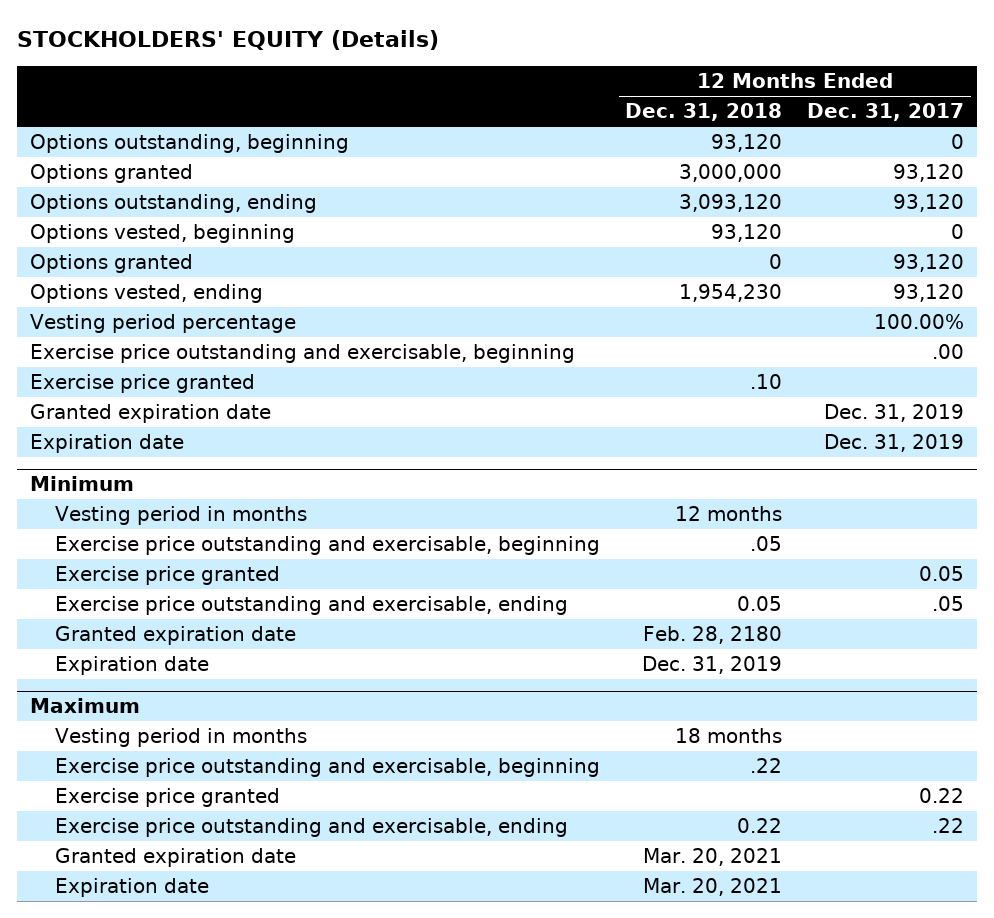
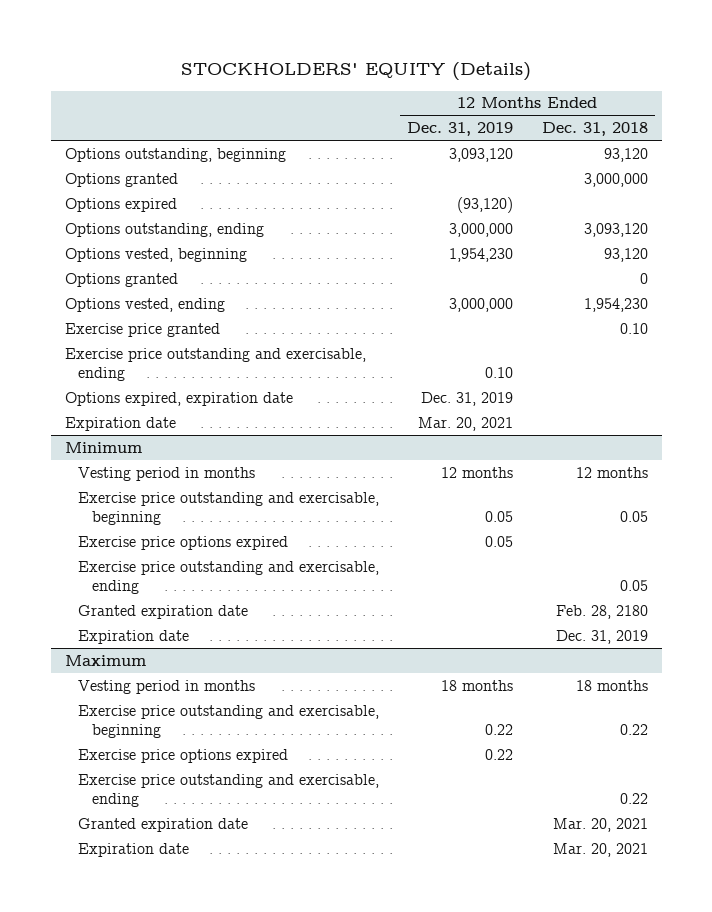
- | 12 Months Ended Dec. 31, 2018 | 12 Months Ended Dec. 31, 2017
+ | 12 Months Ended Dec. 31, 2019 | 12 Months Ended Dec. 31, 2018
+ Options expired | (93,120) |
- Vesting period percentage | | 100.00%
- Exercise price outstanding and exercisable, beginning | | .00
- Exercise price granted | .10 |
- Granted expiration date | | Dec. 31, 2019
+ Exercise price granted | | 0.10
+ Exercise price outstanding and exercisable, ending | 0.10 |
+ Options expired, expiration date | Dec. 31, 2019 |
@ Minimum
- Exercise price outstanding and exercisable, beginning | .05 |
- Exercise price granted | | 0.05
+ Exercise price outstanding and exercisable, beginning | 0.05 | 0.05
+ Exercise price options expired | 0.05 |
@ Maximum
- Exercise price outstanding and exercisable, beginning | .22 |
- Exercise price granted | | 0.22
+ Exercise price outstanding and exercisable, beginning | 0.22 | 0.22
+ Exercise price options expired | 0.22 |

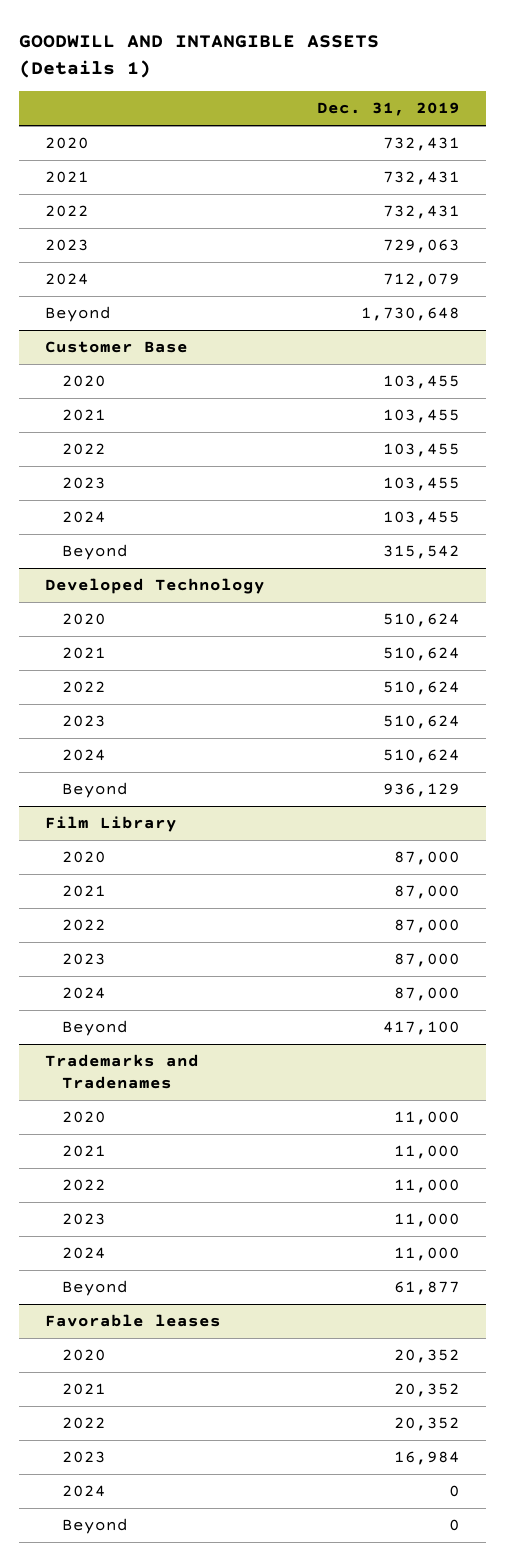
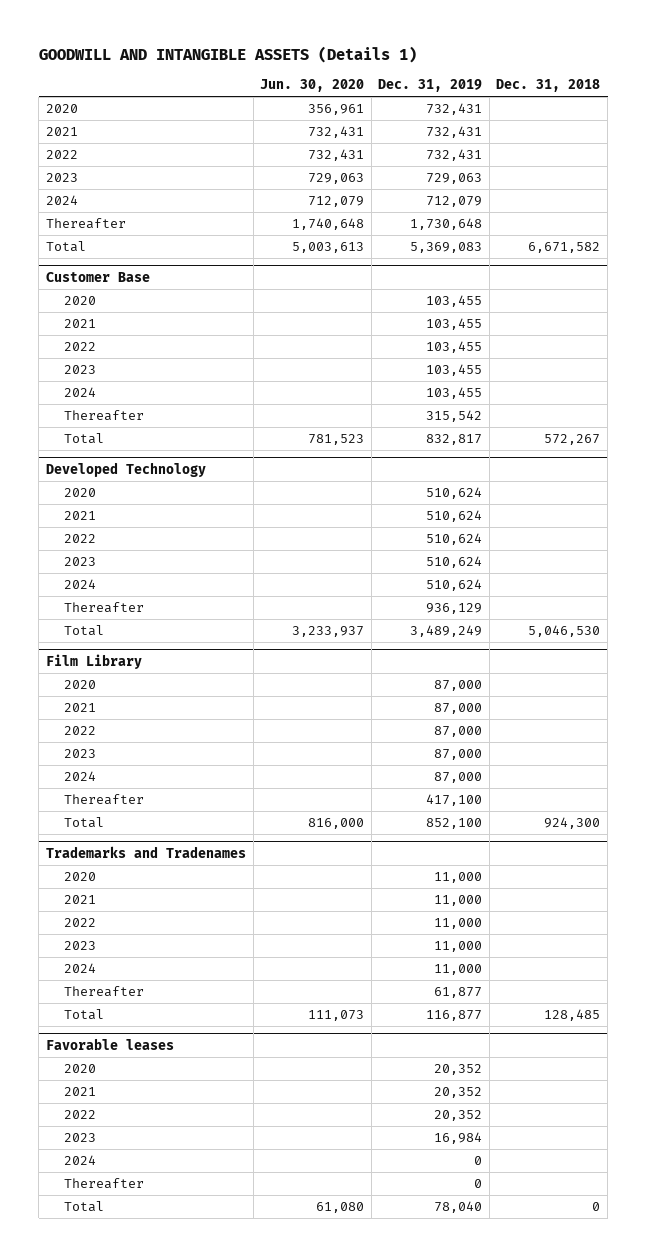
- | Dec. 31, 2019
+ | Jun. 30, 2020 | Dec. 31, 2019 | Dec. 31, 2018
- Beyond | 1,730,648
+ Thereafter | 1,740,648 | 1,730,648 |
+ Total | 5,003,613 | 5,369,083 | 6,671,582
@ Customer Base
- Beyond | 315,542
+ Thereafter | | 315,542 |
+ Total | 781,523 | 832,817 | 572,267
@ Developed Technology
- Beyond | 936,129
+ Thereafter | | 936,129 |
+ Total | 3,233,937 | 3,489,249 | 5,046,530
@ Film Library
- Beyond | 417,100
+ Thereafter | | 417,100 |
+ Total | 816,000 | 852,100 | 924,300
@ Trademarks and Tradenames
- Beyond | 61,877
+ Thereafter | | 61,877 |
+ Total | 111,073 | 116,877 | 128,485
@ Favorable leases
- Beyond | 0
+ Thereafter | | 0 |
+ Total | 61,080 | 78,040 | 0

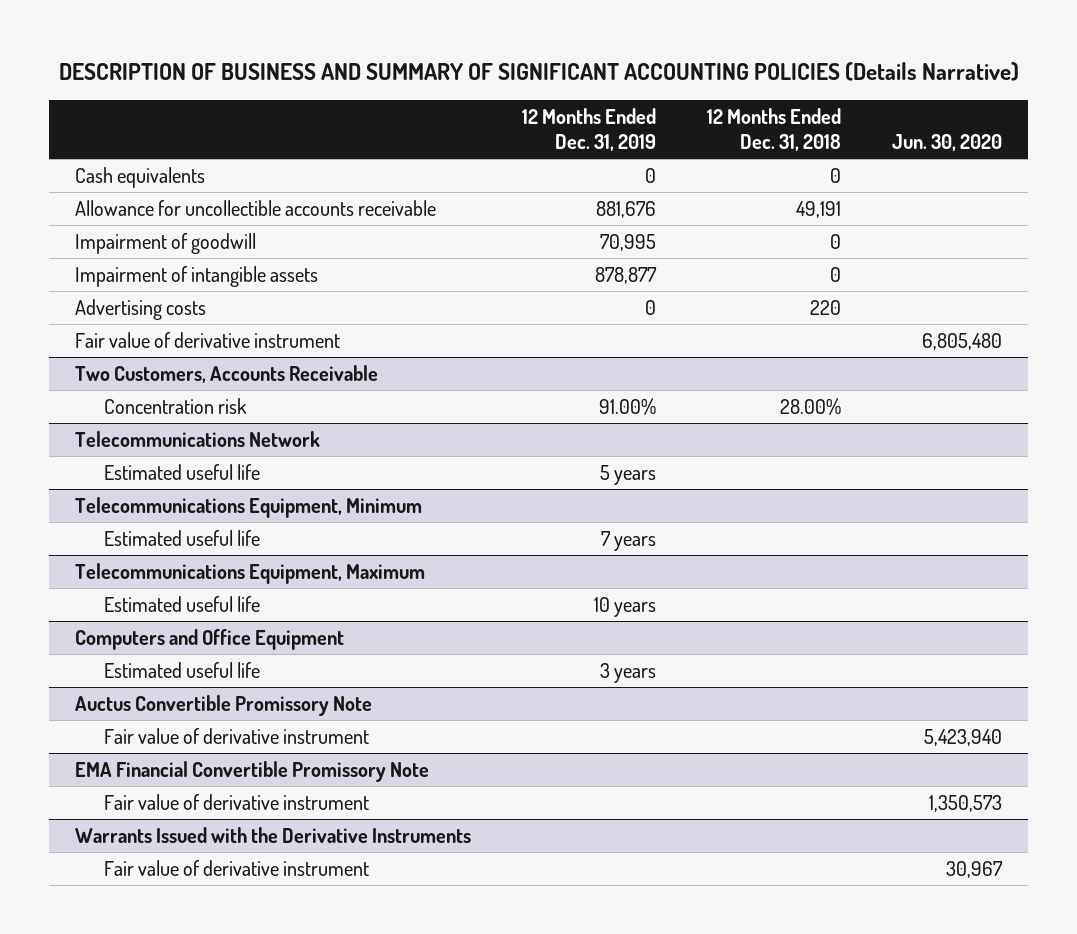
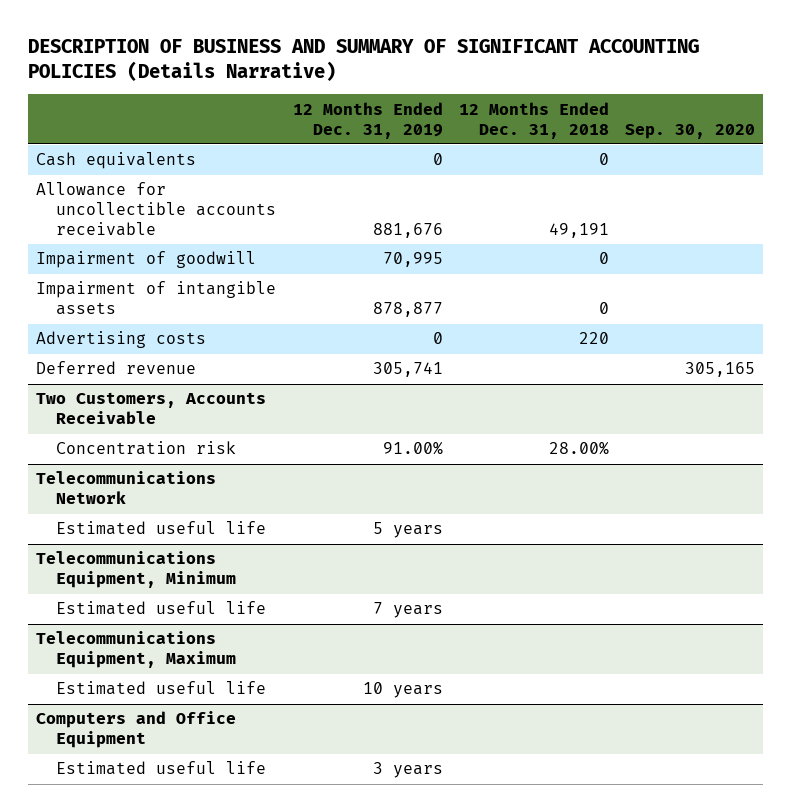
- | 12 Months Ended Dec. 31, 2019 | 12 Months Ended Dec. 31, 2018 | Jun. 30, 2020
+ | 12 Months Ended Dec. 31, 2019 | 12 Months Ended Dec. 31, 2018 | Sep. 30, 2020
- Fair value of derivative instrument | | | 6,805,480
+ Deferred revenue | 305,741 | | 305,165
- Auctus Convertible Promissory Note
- Fair value of derivative instrument | | | 5,423,940
- EMA Financial Convertible Promissory Note
- Fair value of derivative instrument | | | 1,350,573
- Warrants Issued with the Derivative Instruments
- Fair value of derivative instrument | | | 30,967

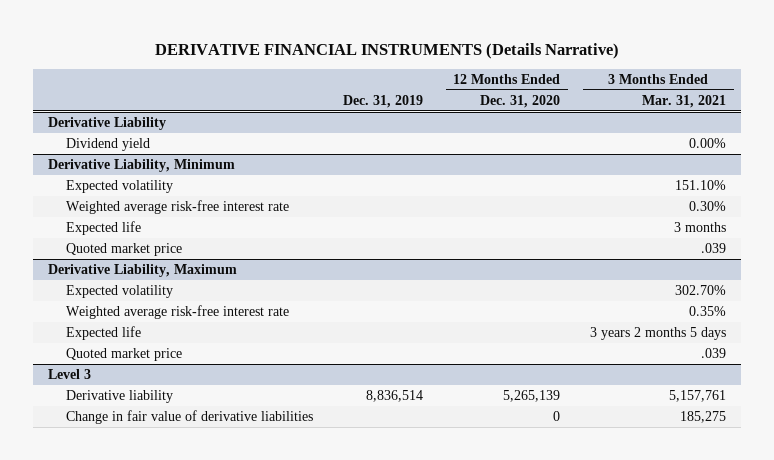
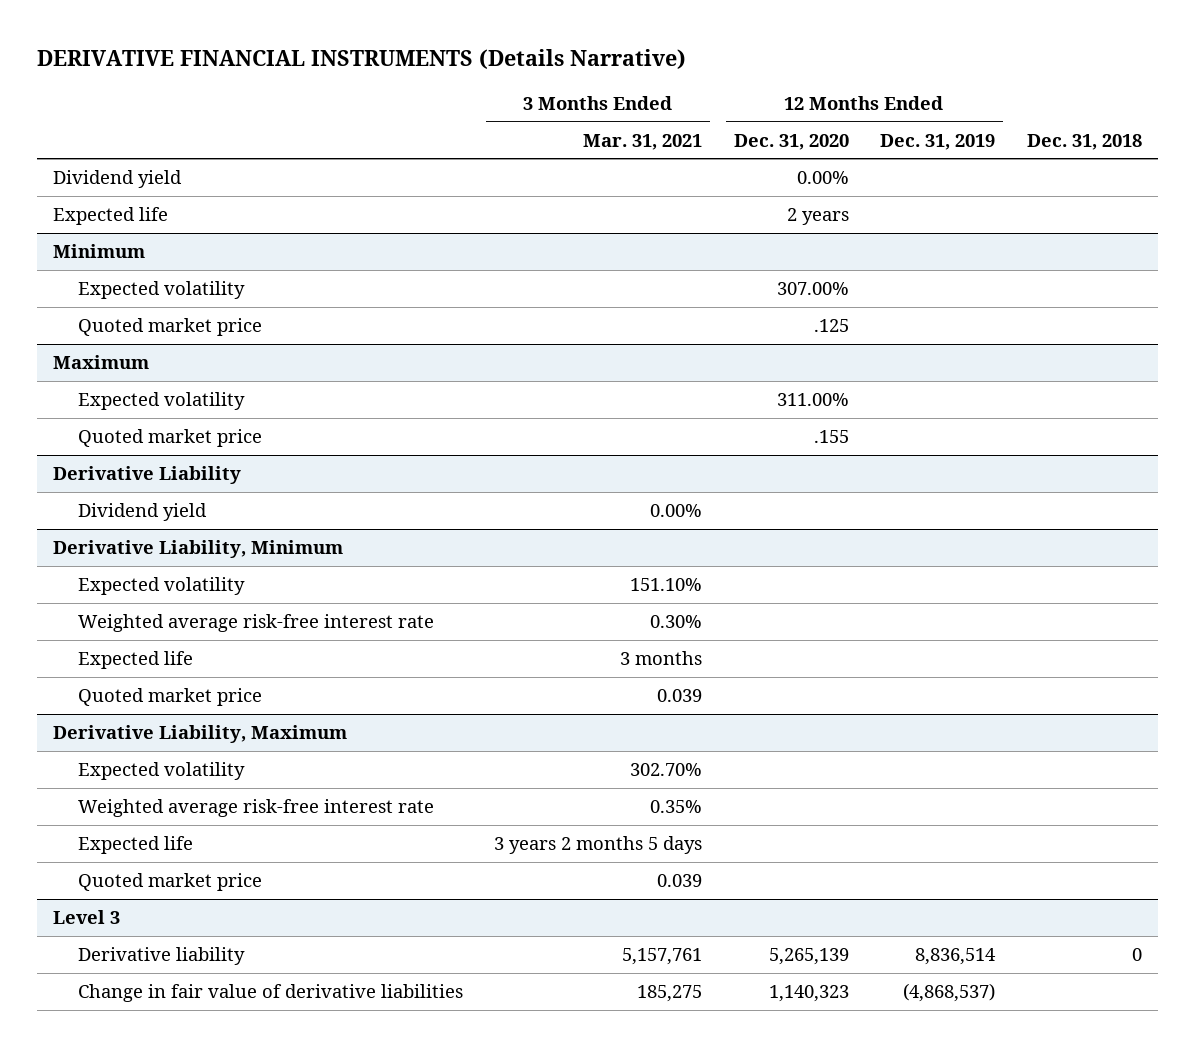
- | Dec. 31, 2019 | 12 Months Ended Dec. 31, 2020 | 3 Months Ended Mar. 31, 2021
+ | 3 Months Ended Mar. 31, 2021 | 12 Months Ended Dec. 31, 2020 | 12 Months Ended Dec. 31, 2019 | Dec. 31, 2018
+ Dividend yield | | 0.00% | |
+ Expected life | | 2 years | |
+ Minimum
+ Expected volatility | | 307.00% | |
+ Quoted market price | | .125 | |
+ Maximum
+ Expected volatility | | 311.00% | |
+ Quoted market price | | .155 | |
@ Derivative Liability, Minimum
- Quoted market price | | | .039
+ Quoted market price | 0.039 | | |
@ Derivative Liability, Maximum
- Quoted market price | | | .039
+ Quoted market price | 0.039 | | |
@ Level 3
- Change in fair value of derivative liabilities | | 0 | 185,275
+ Change in fair value of derivative liabilities | 185,275 | 1,140,323 | (4,868,537) |

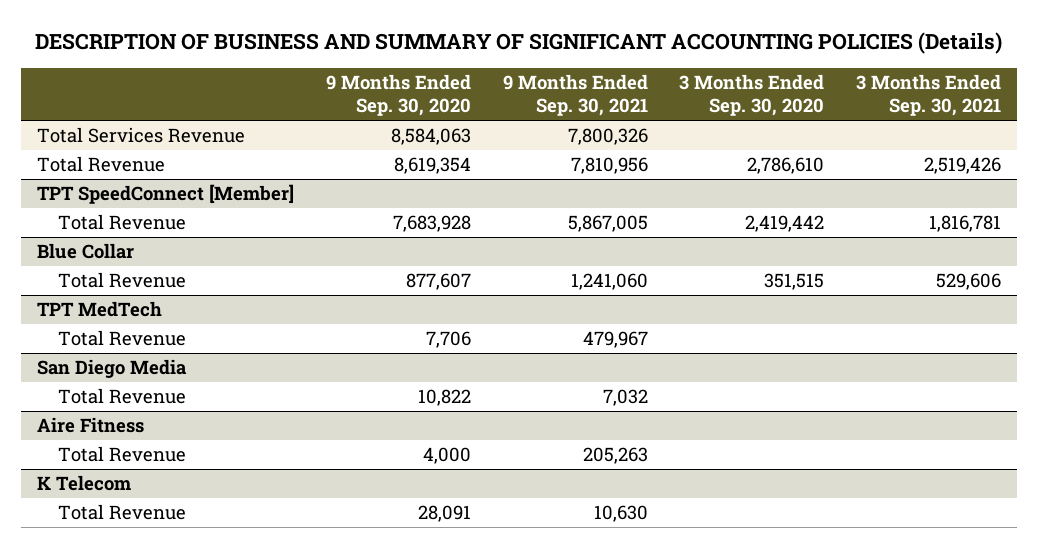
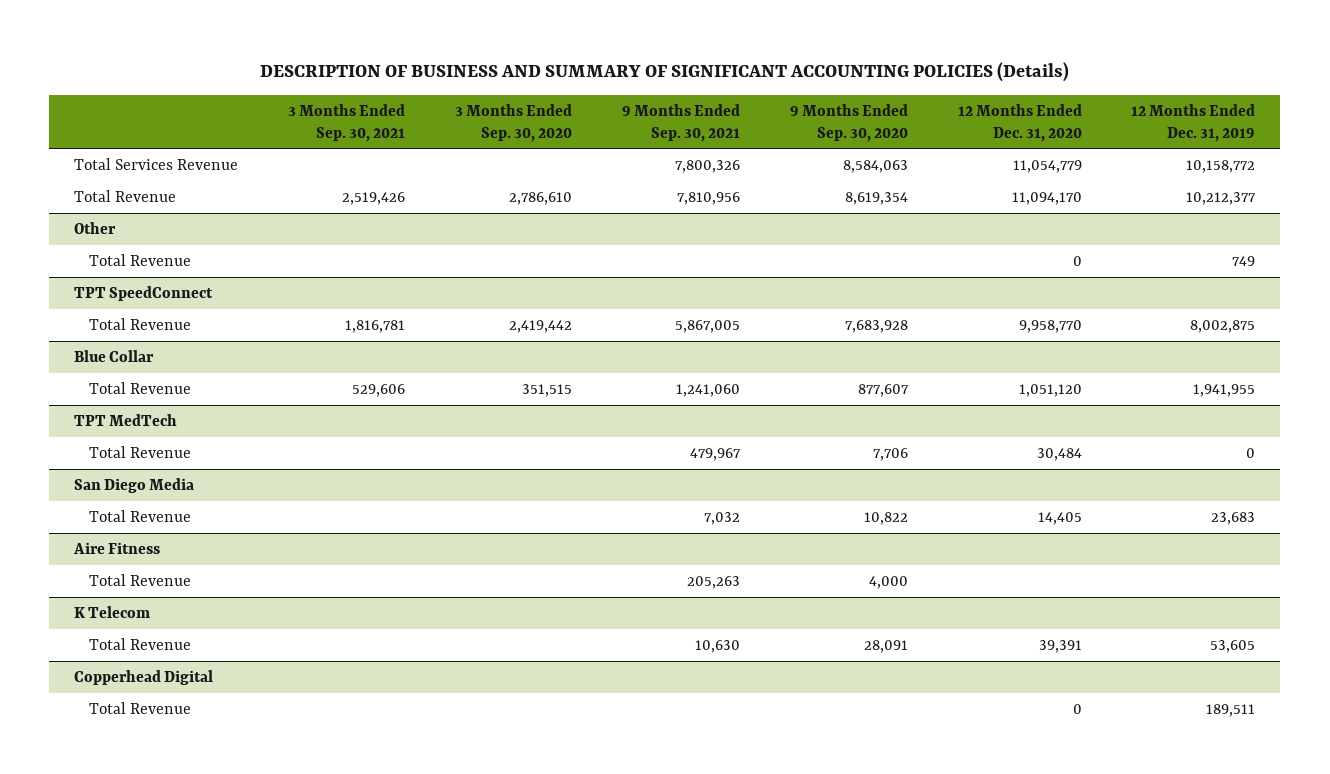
- | 9 Months Ended Sep. 30, 2020 | 9 Months Ended Sep. 30, 2021 | 3 Months Ended Sep. 30, 2020 | 3 Months Ended Sep. 30, 2021
+ | 3 Months Ended Sep. 30, 2021 | 3 Months Ended Sep. 30, 2020 | 9 Months Ended Sep. 30, 2021 | 9 Months Ended Sep. 30, 2020 | 12 Months Ended Dec. 31, 2020 | 12 Months Ended Dec. 31, 2019
- TPT SpeedConnect [Member]
+ Other
+ Total Revenue | | | | | 0 | 749
+ TPT SpeedConnect
+ Copperhead Digital
+ Total Revenue | | | | | 0 | 189,511

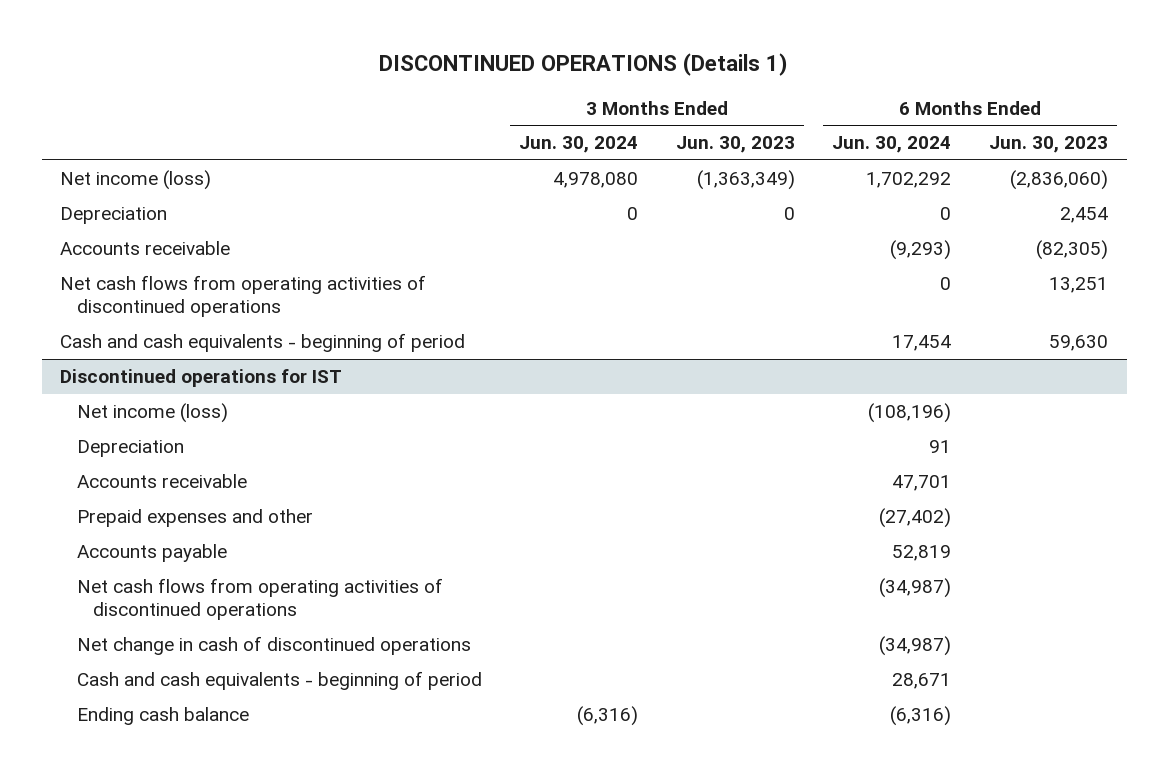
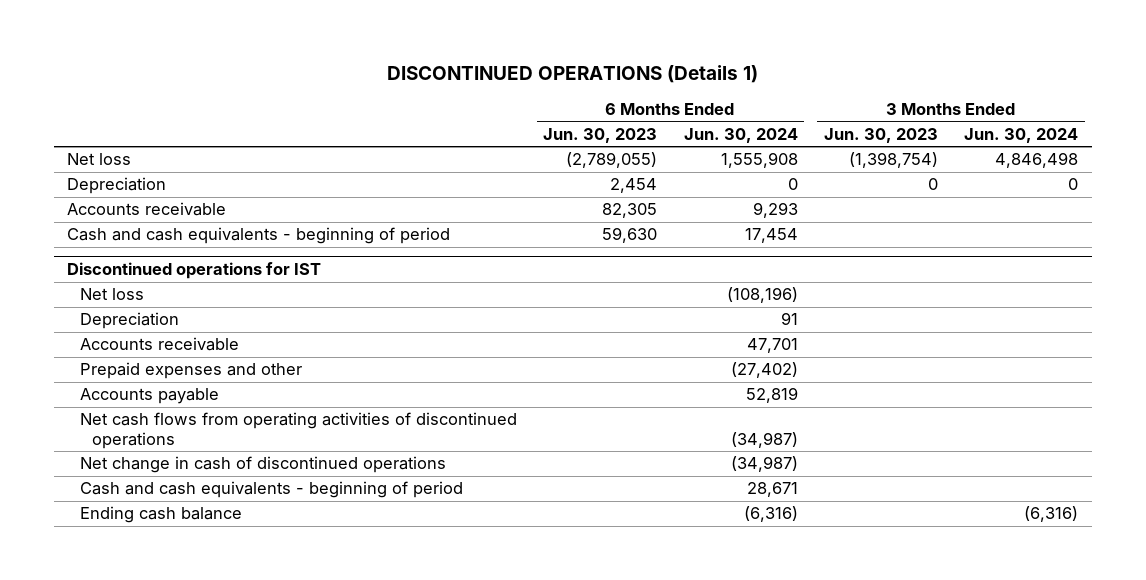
- | 3 Months Ended Jun. 30, 2024 | 3 Months Ended Jun. 30, 2023 | 6 Months Ended Jun. 30, 2024 | 6 Months Ended Jun. 30, 2023
+ | 6 Months Ended Jun. 30, 2023 | 6 Months Ended Jun. 30, 2024 | 3 Months Ended Jun. 30, 2023 | 3 Months Ended Jun. 30, 2024
- Net income (loss) | 4,978,080 | (1,363,349) | 1,702,292 | (2,836,060)
+ Net loss | (2,789,055) | 1,555,908 | (1,398,754) | 4,846,498
- Accounts receivable | | | (9,293) | (82,305)
- Net cash flows from operating activities of discontinued operations | | | 0 | 13,251
+ Accounts receivable | 82,305 | 9,293 | |
@ Discontinued operations for IST
- Net income (loss) | | | (108,196) |
+ Net loss | | (108,196) | |

